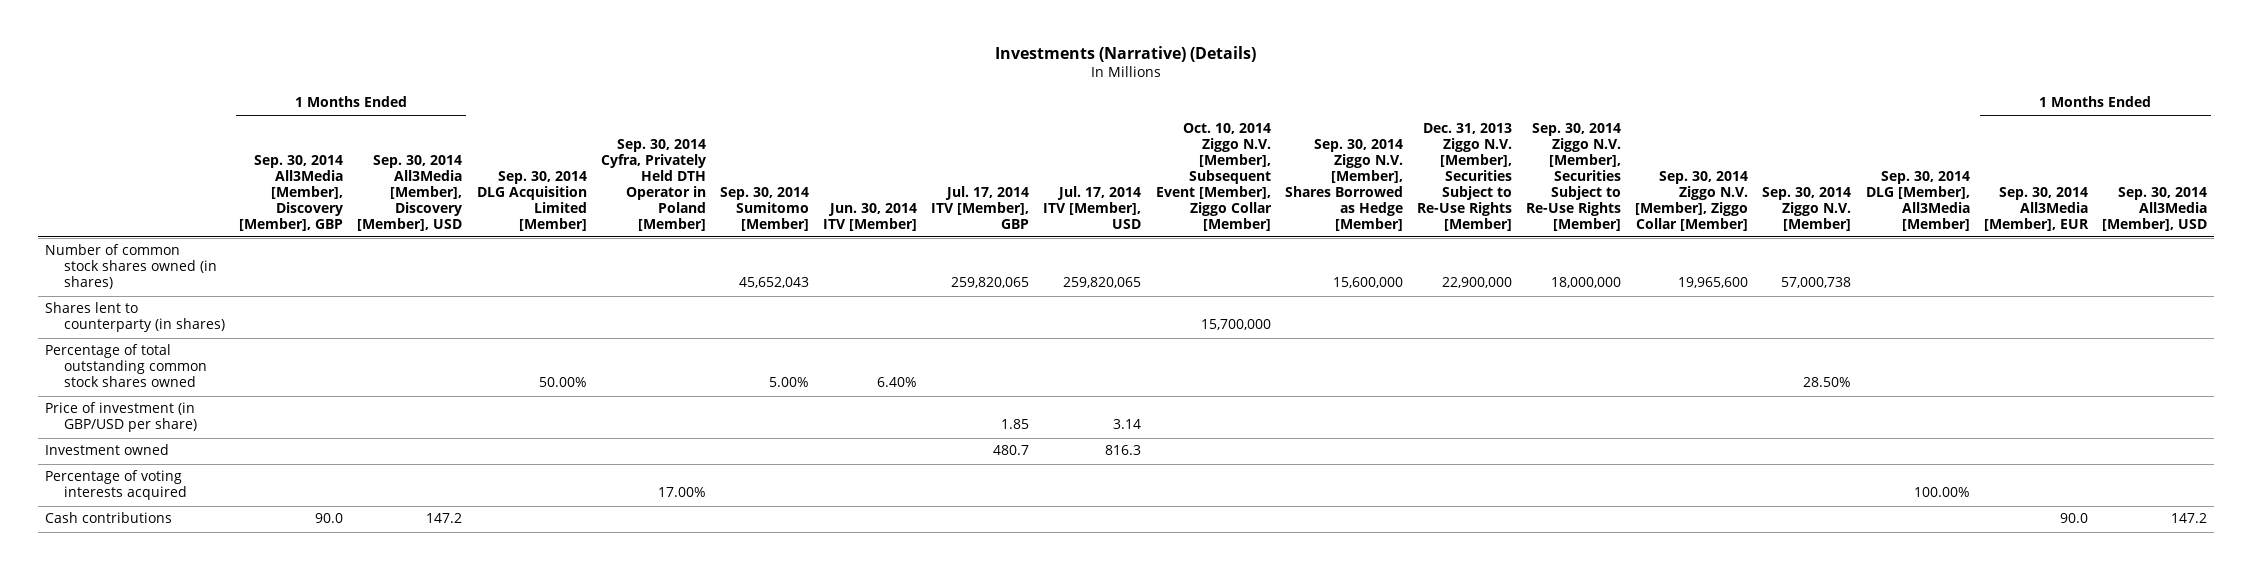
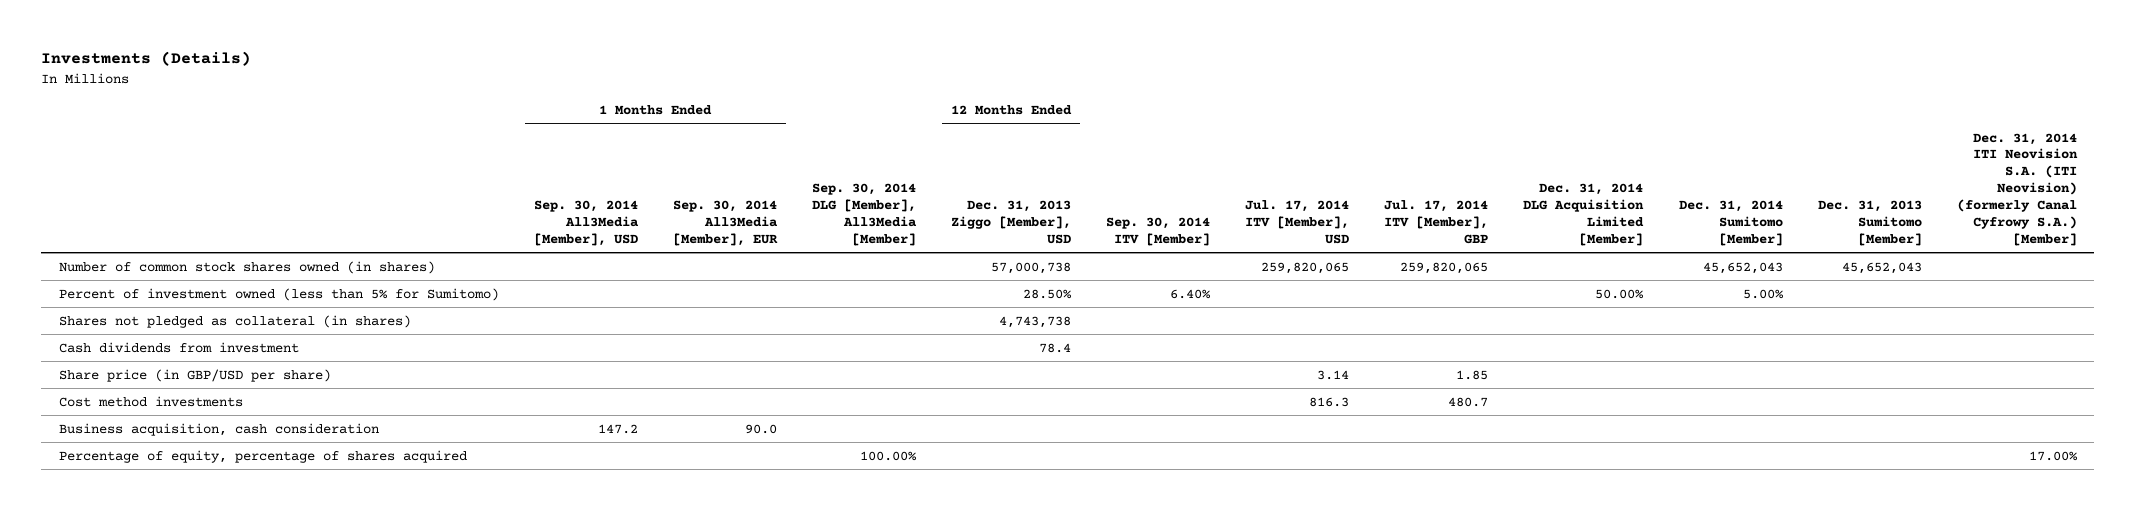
- Investments (Narrative) (Details)
+ Investments (Details)
- | 1 Months Ended Sep. 30, 2014 All3Media [Member], Discovery [Member], GBP | 1 Months Ended Sep. 30, 2014 All3Media [Member], Discovery [Member], USD | Sep. 30, 2014 DLG Acquisition Limited [Member] | Sep. 30, 2014 Cyfra, Privately Held DTH Operator in Poland [Member] | Sep. 30, 2014 Sumitomo [Member] | Jun. 30, 2014 ITV [Member] | Jul. 17, 2014 ITV [Member], GBP | Jul. 17, 2014 ITV [Member], USD | Oct. 10, 2014 Ziggo N.V. [Member], Subsequent Event [Member], Ziggo Collar [Member] | Sep. 30, 2014 Ziggo N.V. [Member], Shares Borrowed as Hedge [Member] | Dec. 31, 2013 Ziggo N.V. [Member], Securities Subject to Re-Use Rights [Member] | Sep. 30, 2014 Ziggo N.V. [Member], Securities Subject to Re-Use Rights [Member] | Sep. 30, 2014 Ziggo N.V. [Member], Ziggo Collar [Member] | Sep. 30, 2014 Ziggo N.V. [Member] | Sep. 30, 2014 DLG [Member], All3Media [Member] | 1 Months Ended Sep. 30, 2014 All3Media [Member], EUR | 1 Months Ended Sep. 30, 2014 All3Media [Member], USD
+ | 1 Months Ended Sep. 30, 2014 All3Media [Member], USD | 1 Months Ended Sep. 30, 2014 All3Media [Member], EUR | Sep. 30, 2014 DLG [Member], All3Media [Member] | 12 Months Ended Dec. 31, 2013 Ziggo [Member], USD | Sep. 30, 2014 ITV [Member] | Jul. 17, 2014 ITV [Member], USD | Jul. 17, 2014 ITV [Member], GBP | Dec. 31, 2014 DLG Acquisition Limited [Member] | Dec. 31, 2014 Sumitomo [Member] | Dec. 31, 2013 Sumitomo [Member] | Dec. 31, 2014 ITI Neovision S.A. (ITI Neovision) (formerly Canal Cyfrowy S.A.) [Member]
- Shares lent to counterparty (in shares) | | | | | | | | | 15,700,000 | | | | | | | |
- Percentage of total outstanding common stock shares owned | | | 50.00% | | 5.00% | 6.40% | | | | | | | | 28.50% | | |
- Price of investment (in GBP/USD per share) | | | | | | | 1.85 | 3.14 | | | | | | | | |
- Investment owned | | | | | | | 480.7 | 816.3 | | | | | | | | |
- Percentage of voting interests acquired | | | | 17.00% | | | | | | | | | | | 100.00% | |
- Cash contributions | 90.0 | 147.2 | | | | | | | | | | | | | | 90.0 | 147.2
+ Percent of investment owned (less than 5% for Sumitomo) | | | | 28.50% | 6.40% | | | 50.00% | 5.00% | |
+ Shares not pledged as collateral (in shares) | | | | 4,743,738 | | | | | | |
+ Cash dividends from investment | | | | 78.4 | | | | | | |
+ Share price (in GBP/USD per share) | | | | | | 3.14 | 1.85 | | | |
+ Cost method investments | | | | | | 816.3 | 480.7 | | | |
+ Business acquisition, cash consideration | 147.2 | 90.0 | | | | | | | | |
+ Percentage of equity, percentage of shares acquired | | | 100.00% | | | | | | | | 17.00%

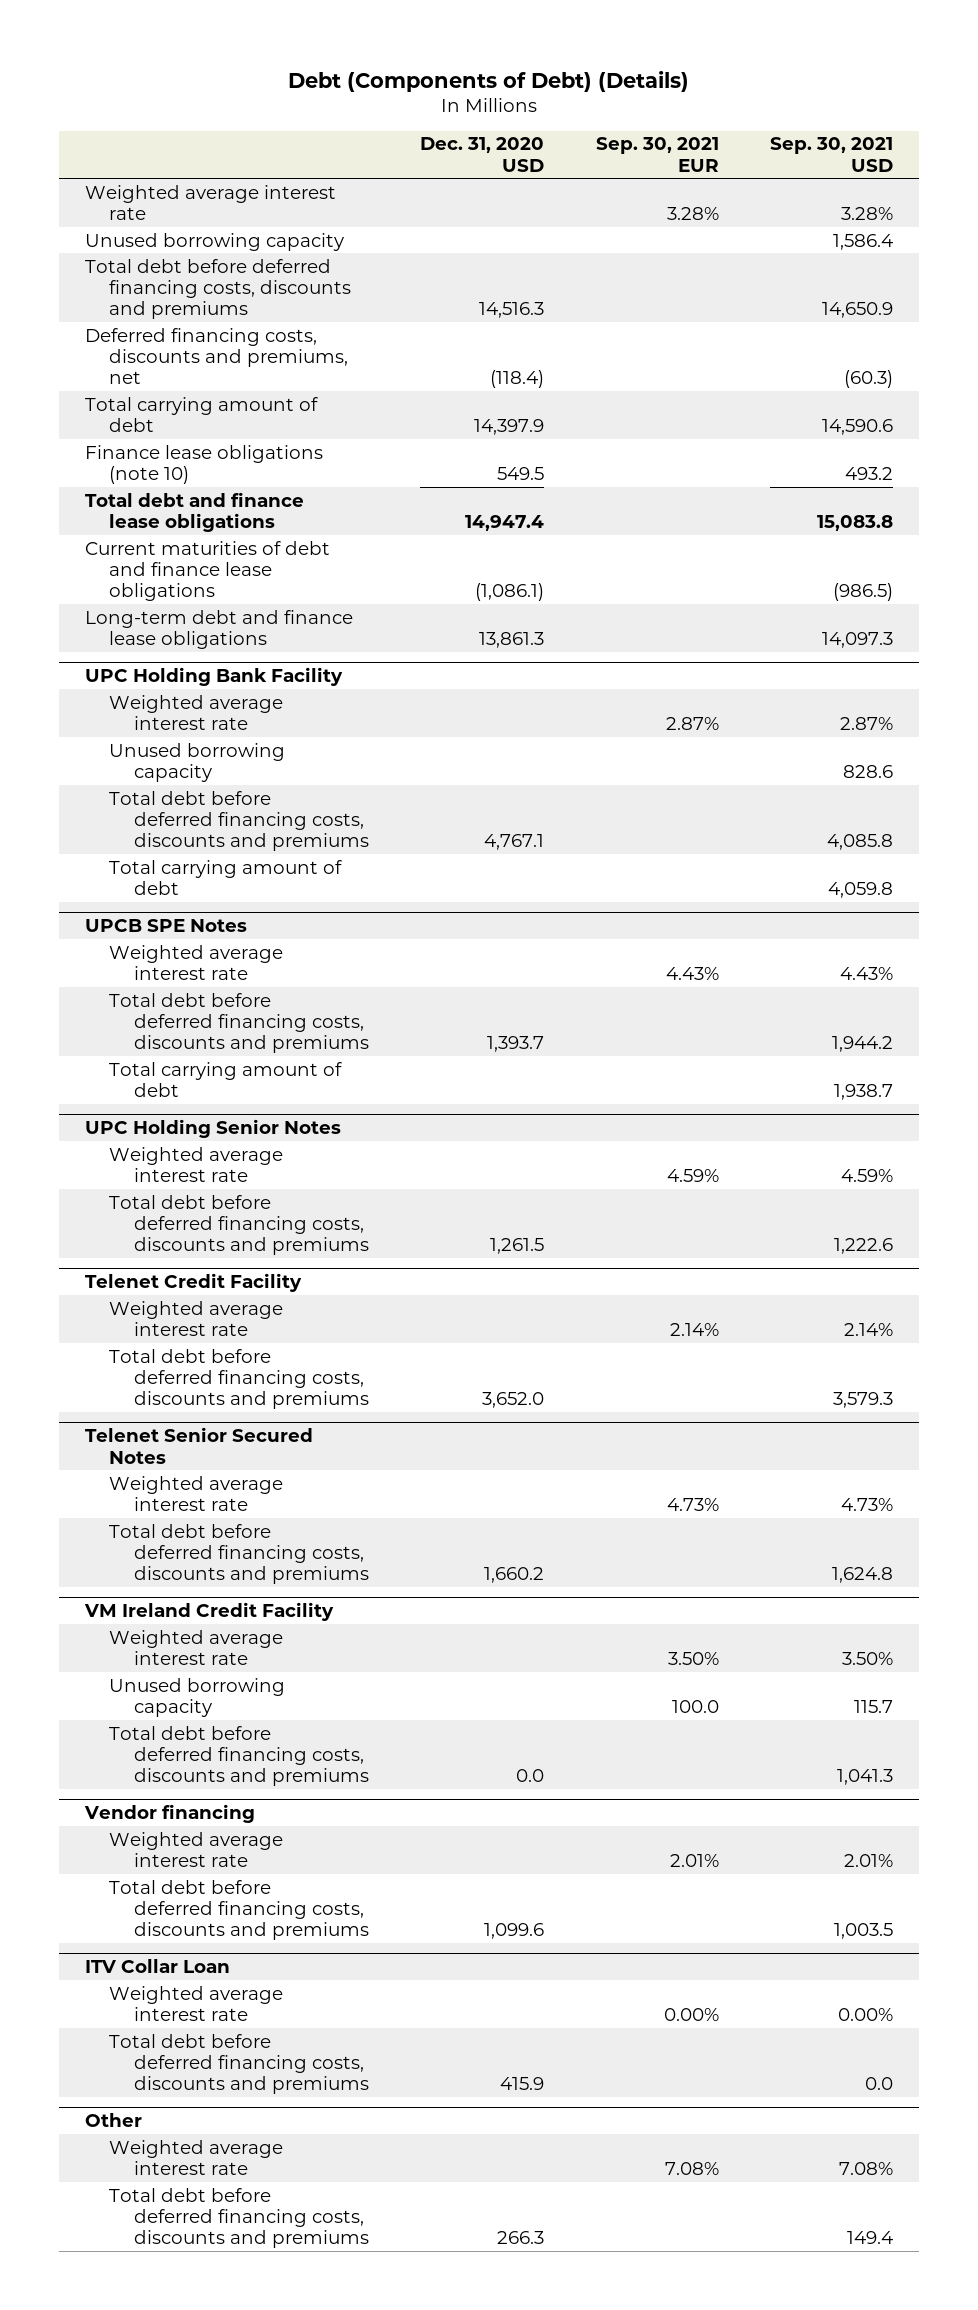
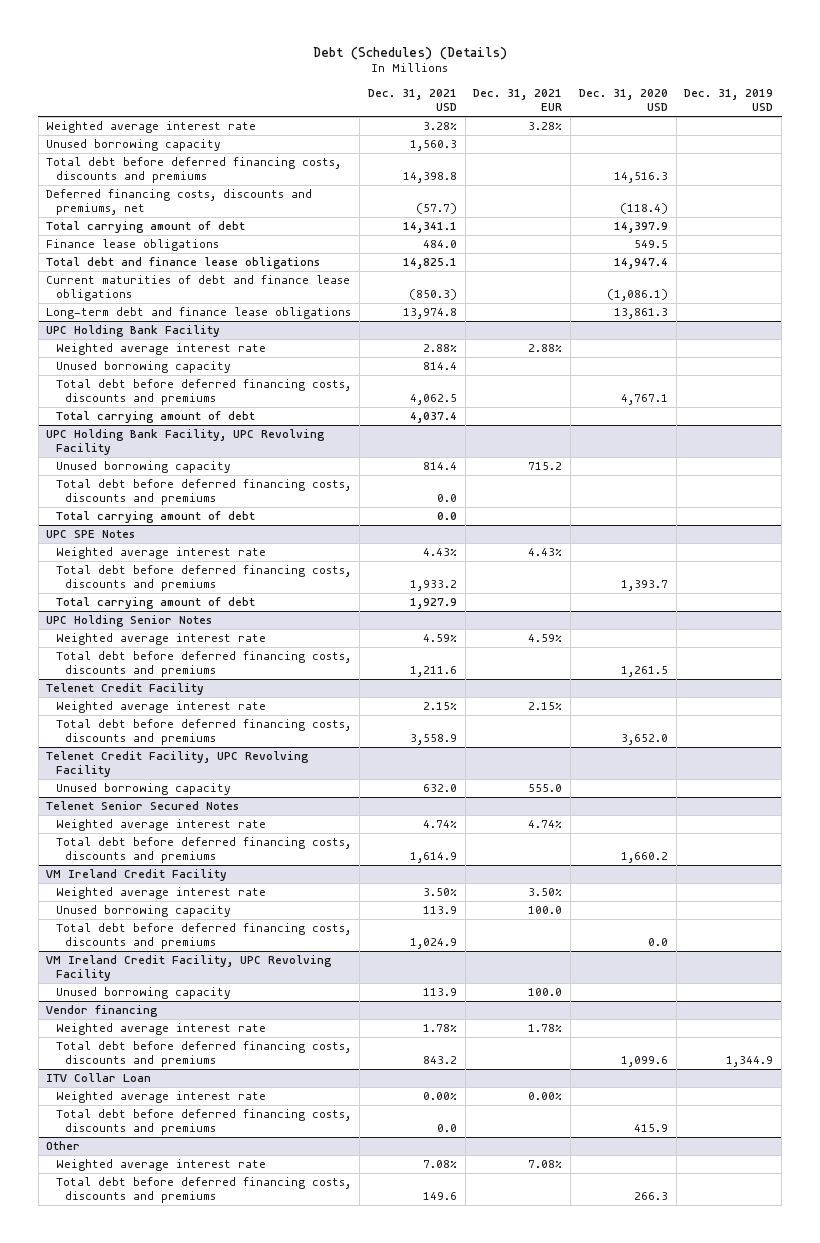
- Debt (Components of Debt) (Details)
+ Debt (Schedules) (Details)
- | Dec. 31, 2020 USD | Sep. 30, 2021 EUR | Sep. 30, 2021 USD
+ | Dec. 31, 2021 USD | Dec. 31, 2021 EUR | Dec. 31, 2020 USD | Dec. 31, 2019 USD
- Finance lease obligations (note 10) | 549.5 | | 493.2
+ Finance lease obligations | 484.0 | | 549.5 |
- UPCB SPE Notes
+ UPC Holding Bank Facility, UPC Revolving Facility
+ Unused borrowing capacity | 814.4 | 715.2 | |
+ Total debt before deferred financing costs, discounts and premiums | 0.0 | | |
+ Total carrying amount of debt | 0.0 | | |
+ UPC SPE Notes
+ Telenet Credit Facility, UPC Revolving Facility
+ Unused borrowing capacity | 632.0 | 555.0 | |
+ VM Ireland Credit Facility, UPC Revolving Facility
+ Unused borrowing capacity | 113.9 | 100.0 | |

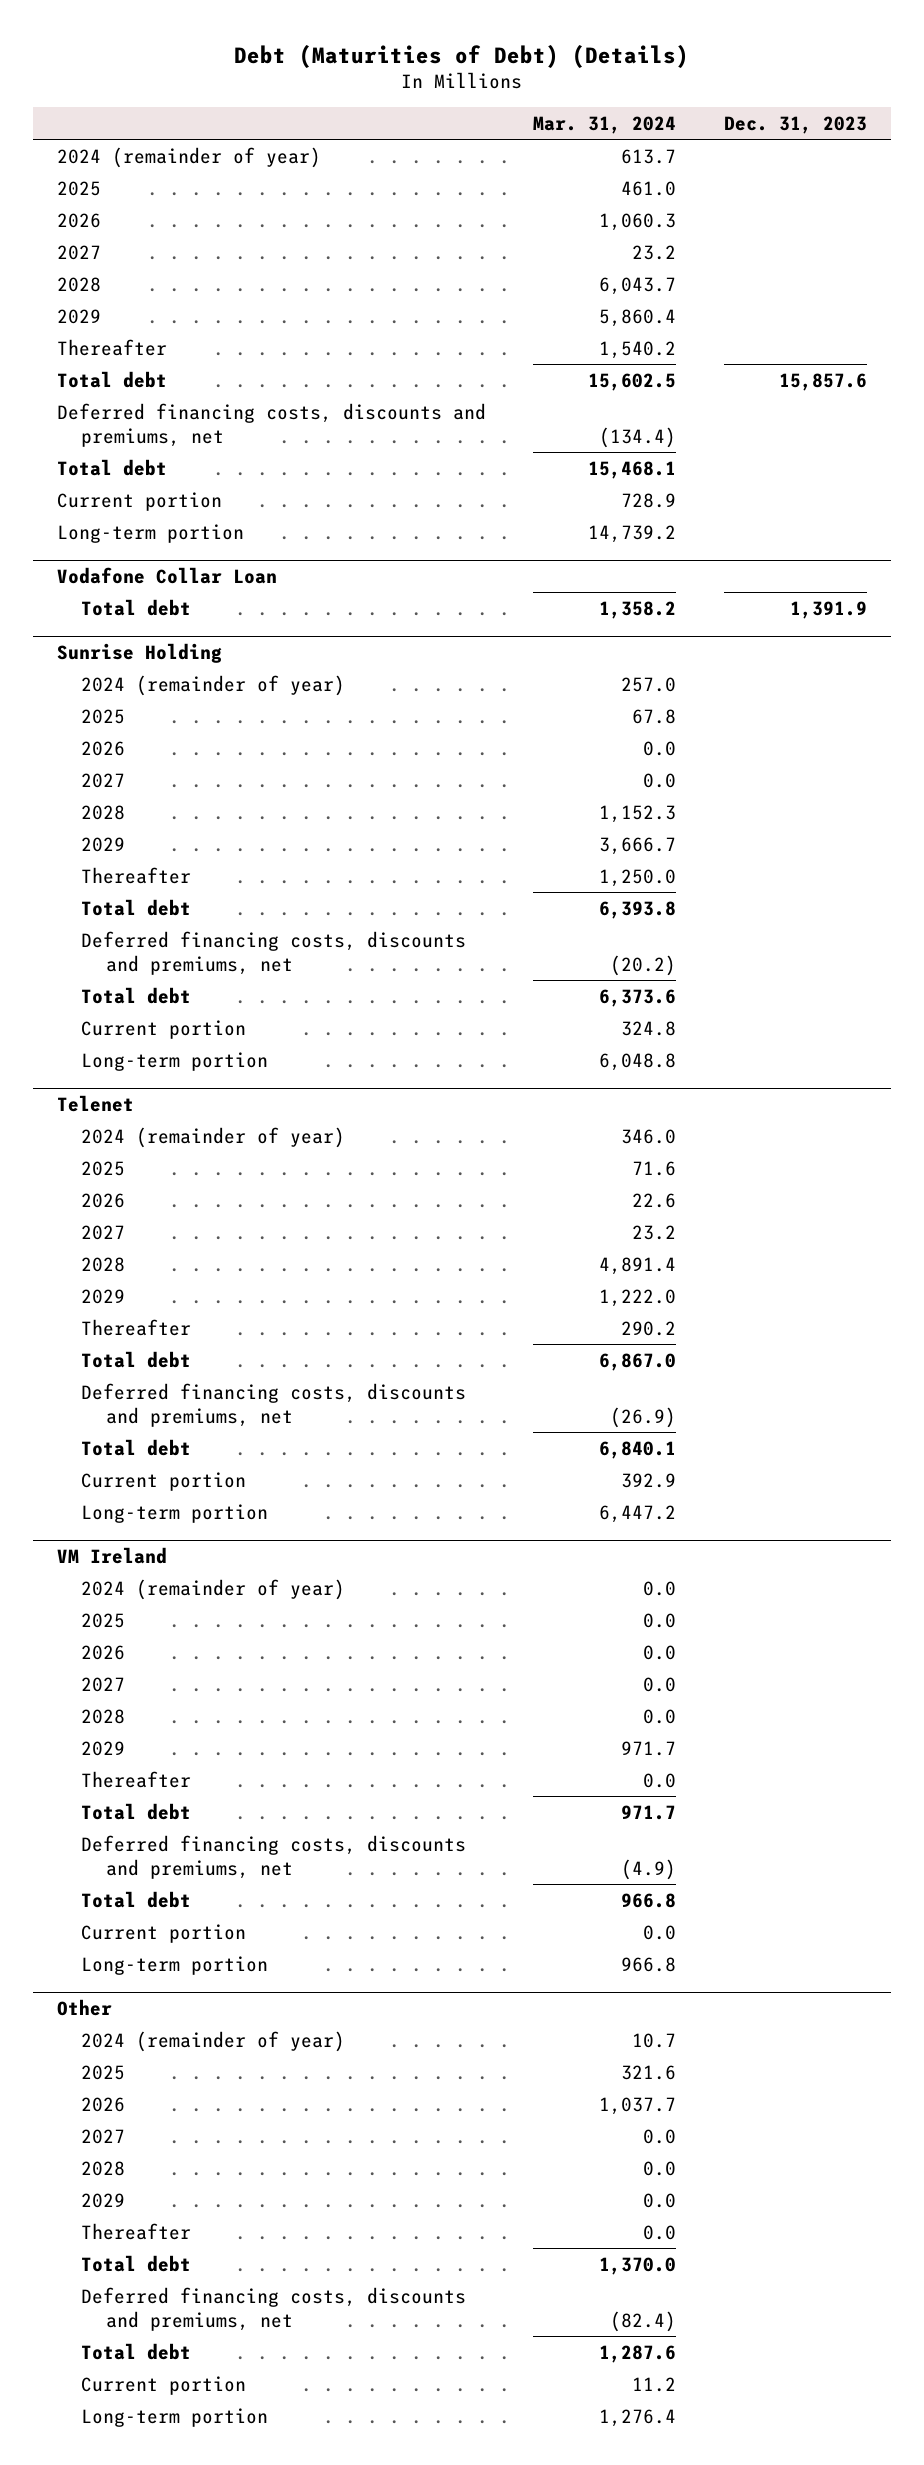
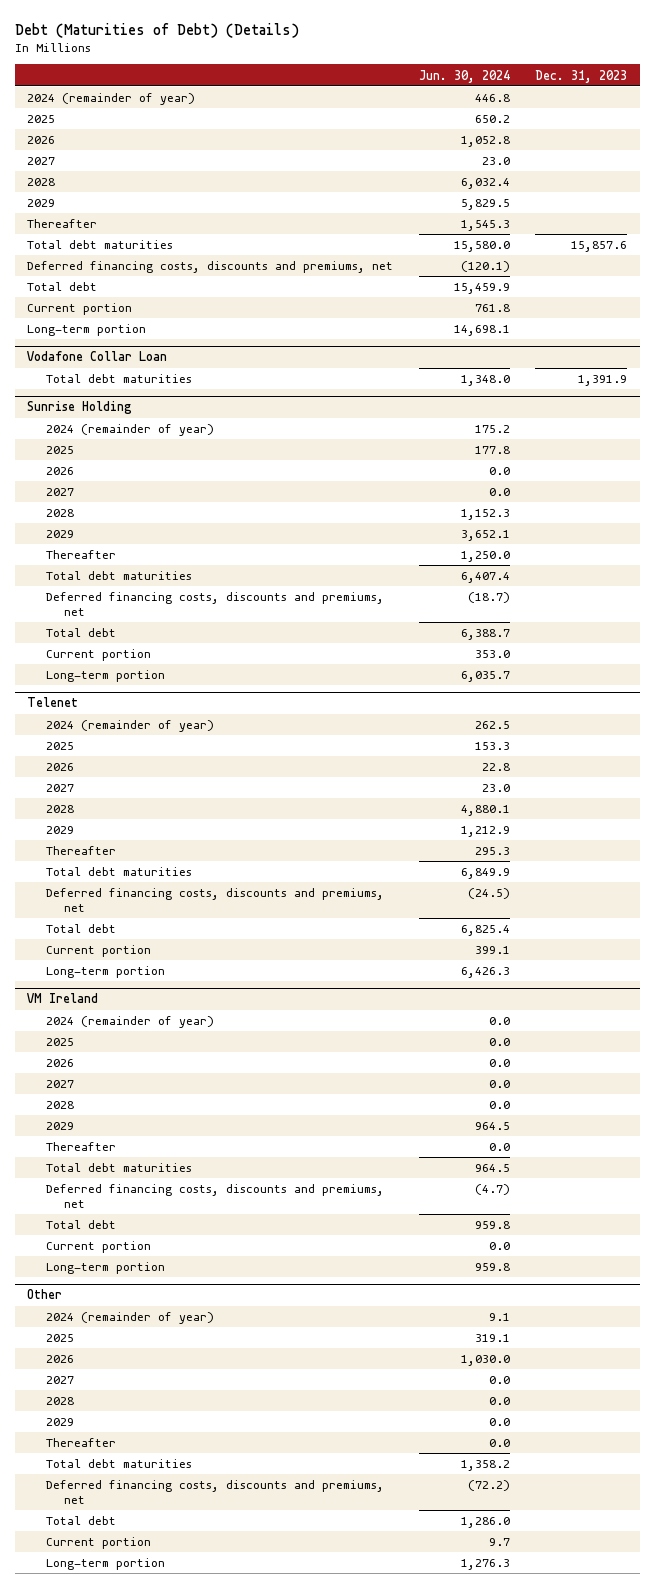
- | Mar. 31, 2024 | Dec. 31, 2023
+ | Jun. 30, 2024 | Dec. 31, 2023
- Total debt | 15,602.5 | 15,857.6
+ Total debt maturities | 15,580.0 | 15,857.6
@ Vodafone Collar Loan
- Total debt | 1,358.2 | 1,391.9
+ Total debt maturities | 1,348.0 | 1,391.9
@ Sunrise Holding
- Total debt | 6,393.8 |
+ Total debt maturities | 6,407.4 |
@ Telenet
- Total debt | 6,867.0 |
+ Total debt maturities | 6,849.9 |
@ VM Ireland
- Total debt | 971.7 |
+ Total debt maturities | 964.5 |
@ Other
- Total debt | 1,370.0 |
+ Total debt maturities | 1,358.2 |

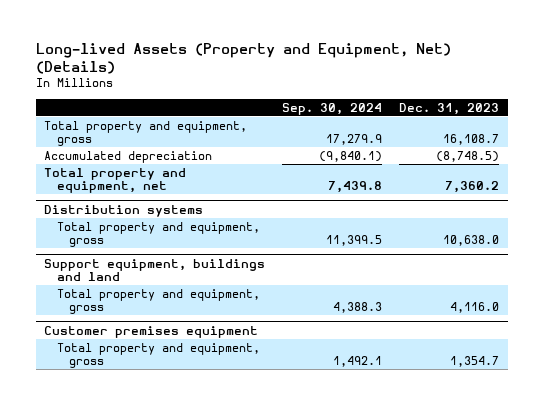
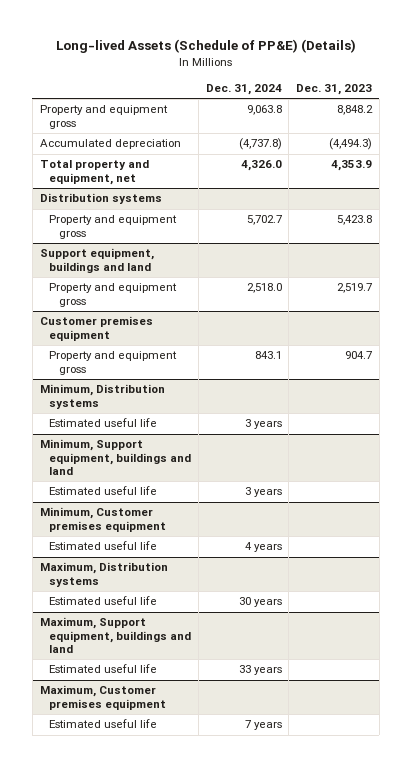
- Long-lived Assets (Property and Equipment, Net) (Details)
+ Long-lived Assets (Schedule of PP&E) (Details)
- | Sep. 30, 2024 | Dec. 31, 2023
+ | Dec. 31, 2024 | Dec. 31, 2023
- Total property and equipment, gross | 17,279.9 | 16,108.7
- Accumulated depreciation | (9,840.1) | (8,748.5)
- Total property and equipment, net | 7,439.8 | 7,360.2
+ Property and equipment gross | 9,063.8 | 8,848.2
+ Accumulated depreciation | (4,737.8) | (4,494.3)
+ Total property and equipment, net | 4,326.0 | 4,353.9
@ Distribution systems
- Total property and equipment, gross | 11,399.5 | 10,638.0
+ Property and equipment gross | 5,702.7 | 5,423.8
@ Support equipment, buildings and land
- Total property and equipment, gross | 4,388.3 | 4,116.0
+ Property and equipment gross | 2,518.0 | 2,519.7
@ Customer premises equipment
- Total property and equipment, gross | 1,492.1 | 1,354.7
+ Property and equipment gross | 843.1 | 904.7
+ Minimum, Distribution systems
+ Estimated useful life | 3 years |
+ Minimum, Support equipment, buildings and land
+ Estimated useful life | 3 years |
+ Minimum, Customer premises equipment
+ Estimated useful life | 4 years |
+ Maximum, Distribution systems
+ Estimated useful life | 30 years |
+ Maximum, Support equipment, buildings and land
+ Estimated useful life | 33 years |
+ Maximum, Customer premises equipment
+ Estimated useful life | 7 years |

